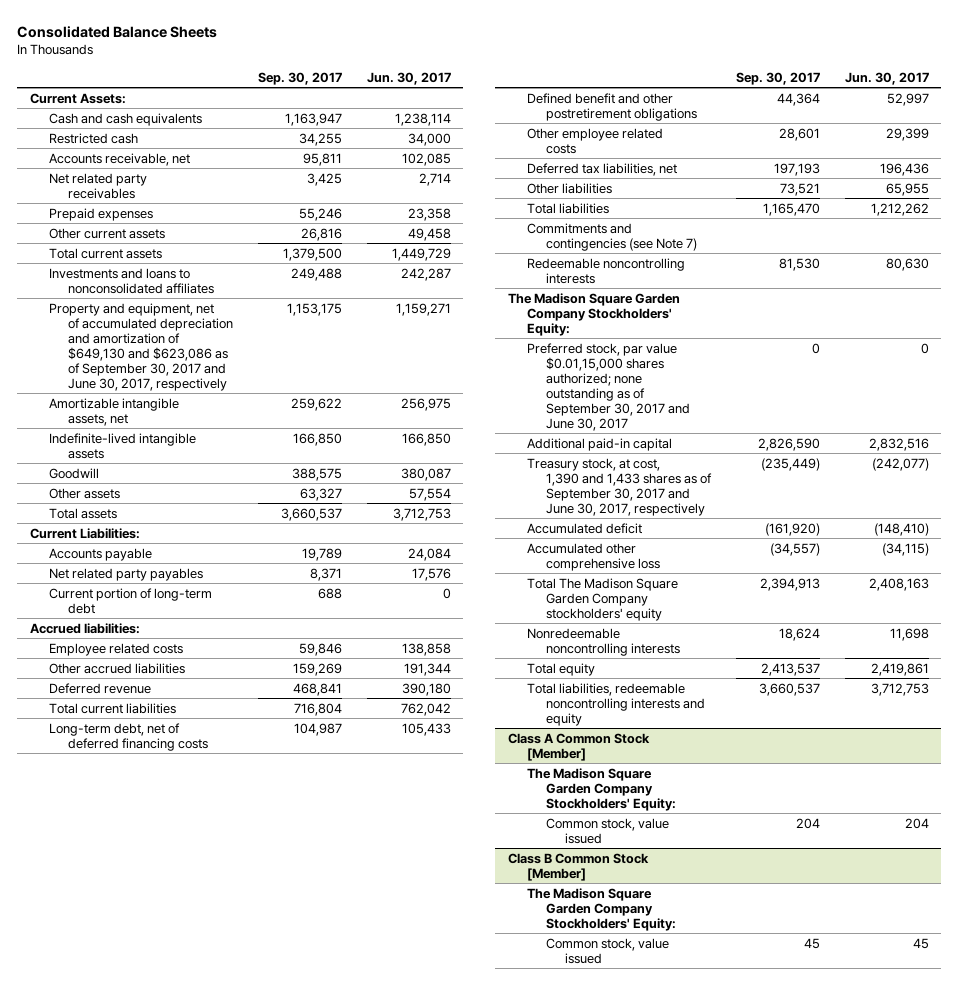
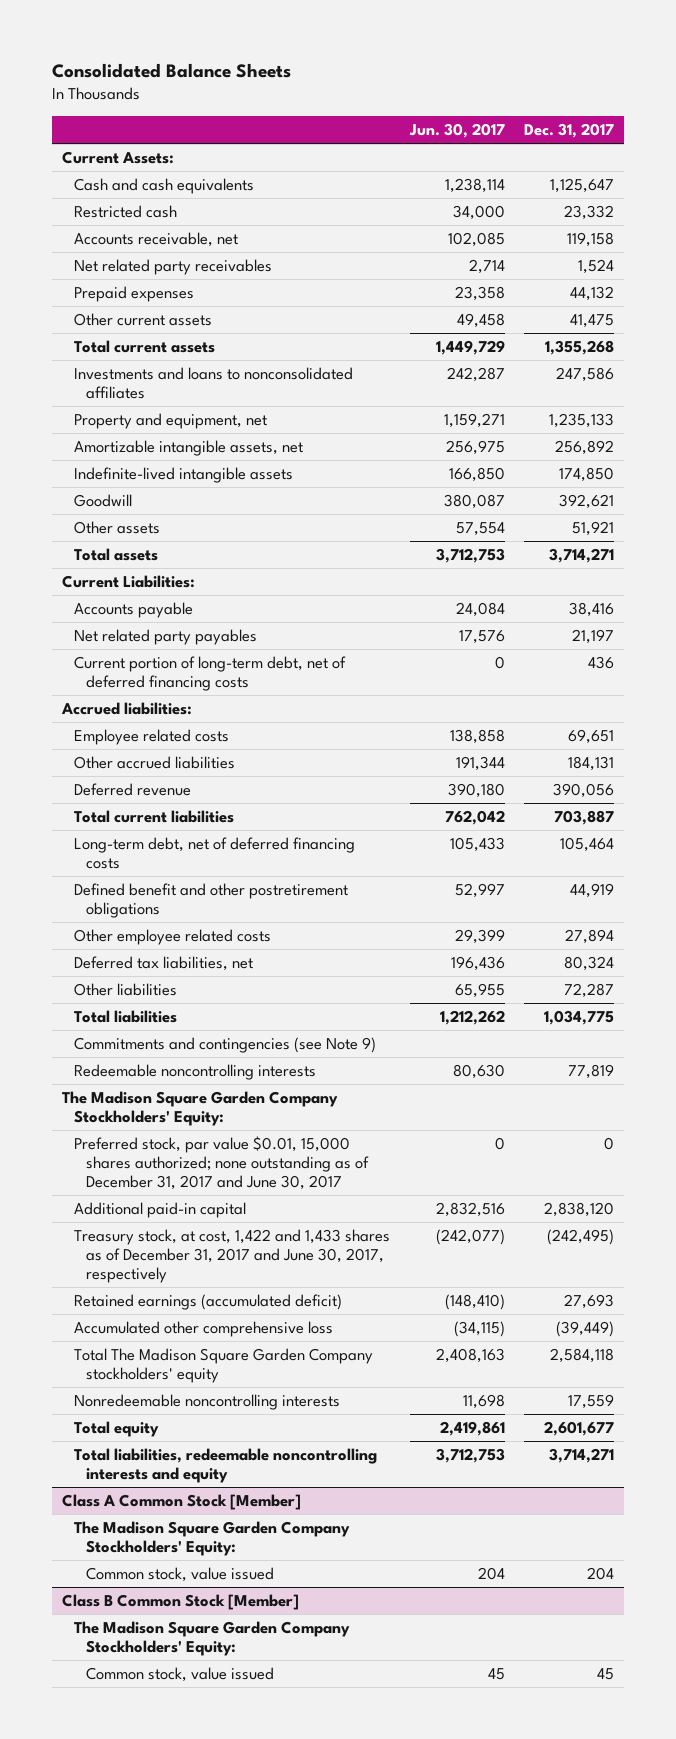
- | Sep. 30, 2017 | Jun. 30, 2017
+ | Jun. 30, 2017 | Dec. 31, 2017
- Property and equipment, net of accumulated depreciation and amortization of $649,130 and $623,086 as of September 30, 2017 and June 30, 2017, respectively | 1,153,175 | 1,159,271
+ Property and equipment, net | 1,159,271 | 1,235,133
- Current portion of long-term debt | 688 | 0
+ Current portion of long-term debt, net of deferred financing costs | 0 | 436
- Commitments and contingencies (see Note 7)
+ Commitments and contingencies (see Note 9)
- Preferred stock, par value $0.01,15,000 shares authorized; none outstanding as of September 30, 2017 and June 30, 2017 | 0 | 0
+ Preferred stock, par value $0.01, 15,000 shares authorized; none outstanding as of December 31, 2017 and June 30, 2017 | 0 | 0
- Treasury stock, at cost, 1,390 and 1,433 shares as of September 30, 2017 and June 30, 2017, respectively | (235,449) | (242,077)
- Accumulated deficit | (161,920) | (148,410)
+ Treasury stock, at cost, 1,422 and 1,433 shares as of December 31, 2017 and June 30, 2017, respectively | (242,077) | (242,495)
+ Retained earnings (accumulated deficit) | (148,410) | 27,693

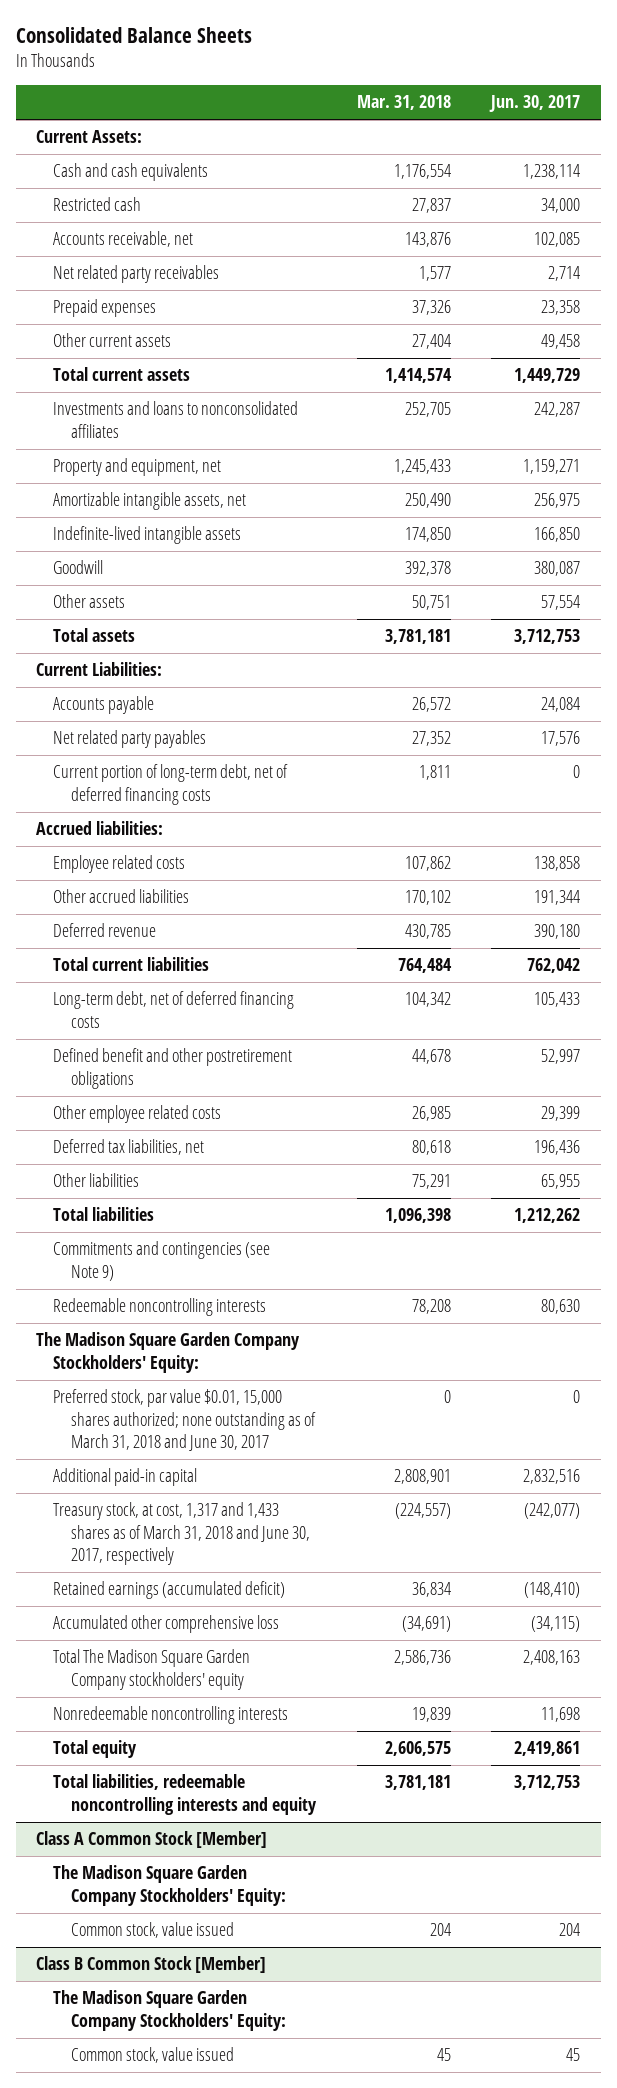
- | Jun. 30, 2017 | Dec. 31, 2017
+ | Mar. 31, 2018 | Jun. 30, 2017
- Preferred stock, par value $0.01, 15,000 shares authorized; none outstanding as of December 31, 2017 and June 30, 2017 | 0 | 0
+ Preferred stock, par value $0.01, 15,000 shares authorized; none outstanding as of March 31, 2018 and June 30, 2017 | 0 | 0
- Treasury stock, at cost, 1,422 and 1,433 shares as of December 31, 2017 and June 30, 2017, respectively | (242,077) | (242,495)
+ Treasury stock, at cost, 1,317 and 1,433 shares as of March 31, 2018 and June 30, 2017, respectively | (224,557) | (242,077)

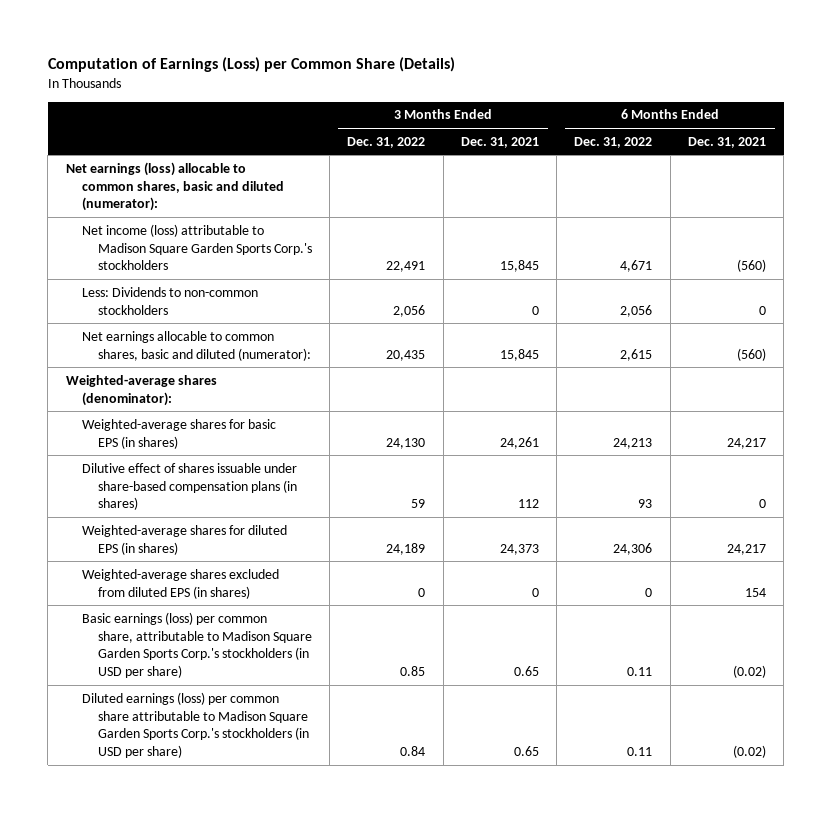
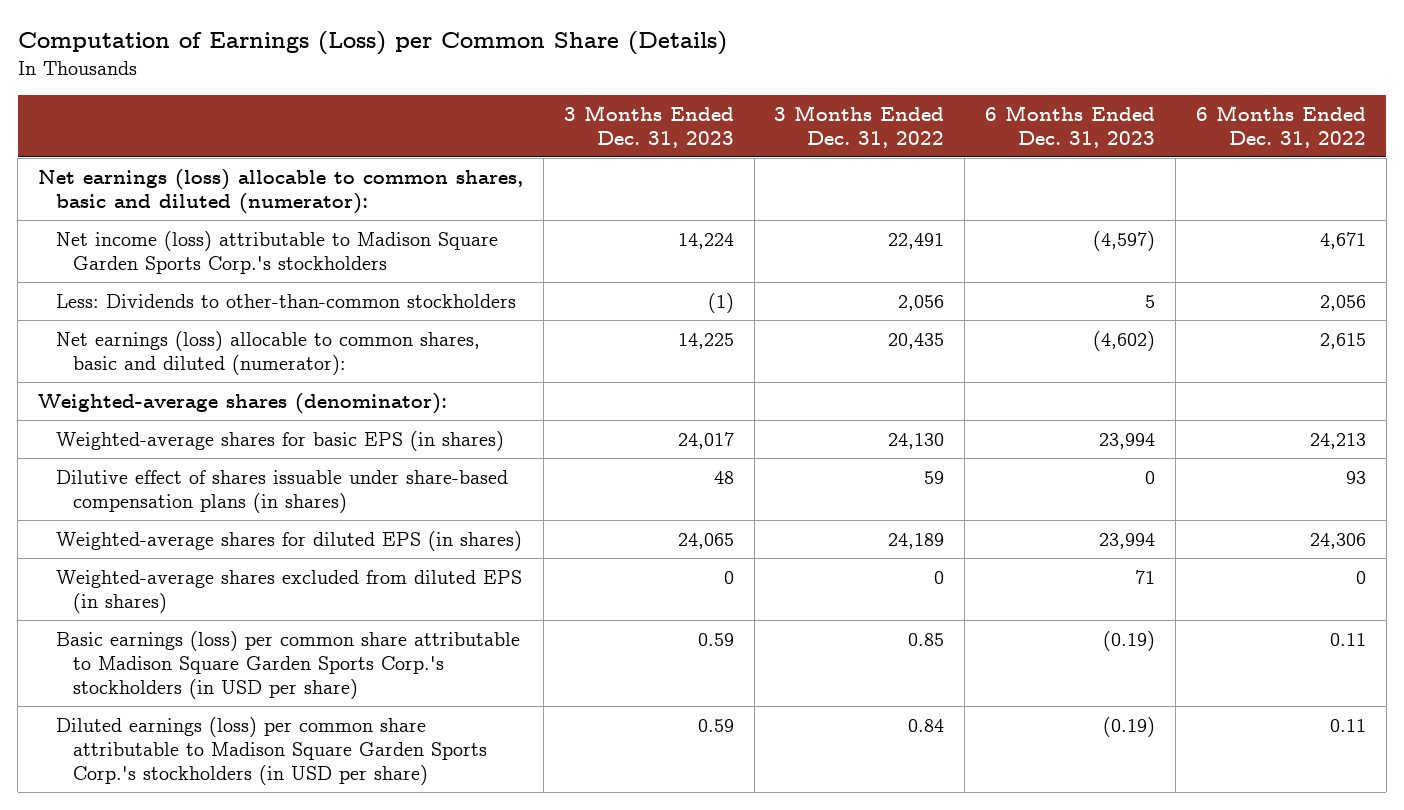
- | 3 Months Ended Dec. 31, 2022 | 3 Months Ended Dec. 31, 2021 | 6 Months Ended Dec. 31, 2022 | 6 Months Ended Dec. 31, 2021
+ | 3 Months Ended Dec. 31, 2023 | 3 Months Ended Dec. 31, 2022 | 6 Months Ended Dec. 31, 2023 | 6 Months Ended Dec. 31, 2022
- Less: Dividends to non-common stockholders | 2,056 | 0 | 2,056 | 0
- Net earnings allocable to common shares, basic and diluted (numerator): | 20,435 | 15,845 | 2,615 | (560)
+ Less: Dividends to other-than-common stockholders | (1) | 2,056 | 5 | 2,056
+ Net earnings (loss) allocable to common shares, basic and diluted (numerator): | 14,225 | 20,435 | (4,602) | 2,615
- Basic earnings (loss) per common share, attributable to Madison Square Garden Sports Corp.'s stockholders (in USD per share) | 0.85 | 0.65 | 0.11 | (0.02)
+ Basic earnings (loss) per common share attributable to Madison Square Garden Sports Corp.'s stockholders (in USD per share) | 0.59 | 0.85 | (0.19) | 0.11

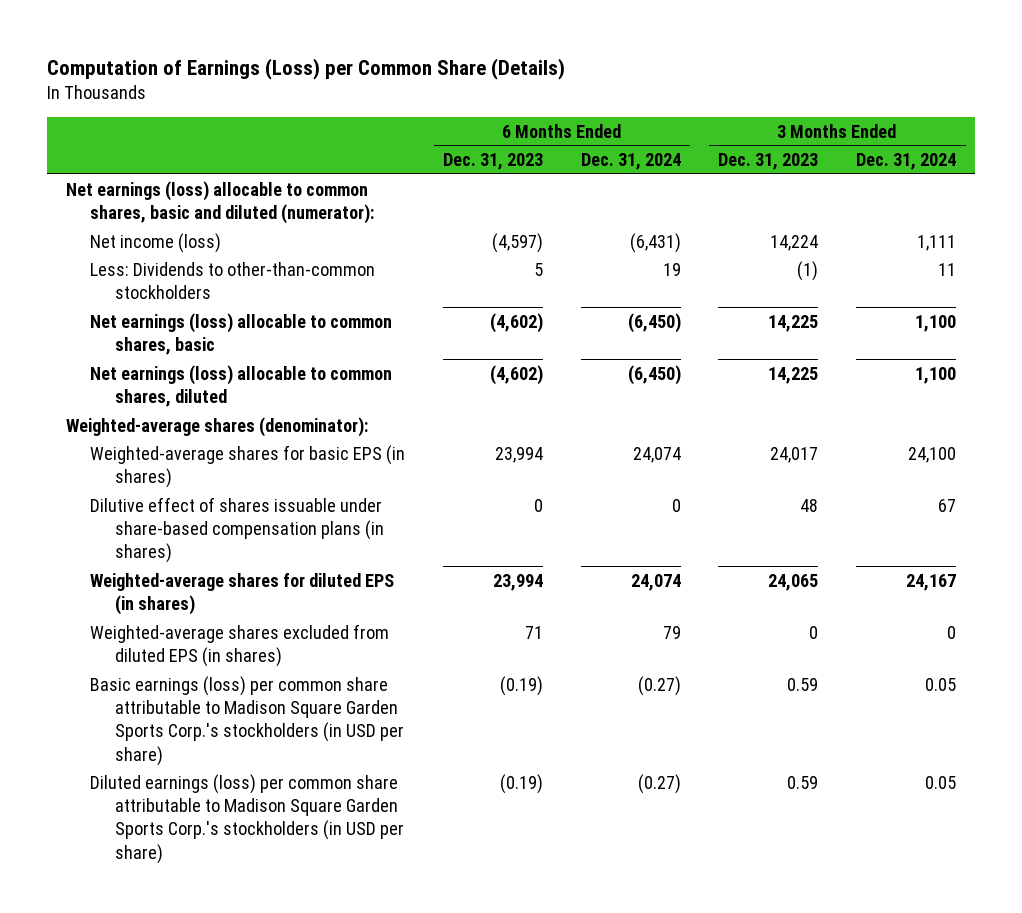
- | 3 Months Ended Dec. 31, 2023 | 3 Months Ended Dec. 31, 2022 | 6 Months Ended Dec. 31, 2023 | 6 Months Ended Dec. 31, 2022
+ | 6 Months Ended Dec. 31, 2023 | 6 Months Ended Dec. 31, 2024 | 3 Months Ended Dec. 31, 2023 | 3 Months Ended Dec. 31, 2024
- Net income (loss) attributable to Madison Square Garden Sports Corp.'s stockholders | 14,224 | 22,491 | (4,597) | 4,671
+ Net income (loss) | (4,597) | (6,431) | 14,224 | 1,111
- Net earnings (loss) allocable to common shares, basic and diluted (numerator): | 14,225 | 20,435 | (4,602) | 2,615
+ Net earnings (loss) allocable to common shares, basic | (4,602) | (6,450) | 14,225 | 1,100
+ Net earnings (loss) allocable to common shares, diluted | (4,602) | (6,450) | 14,225 | 1,100

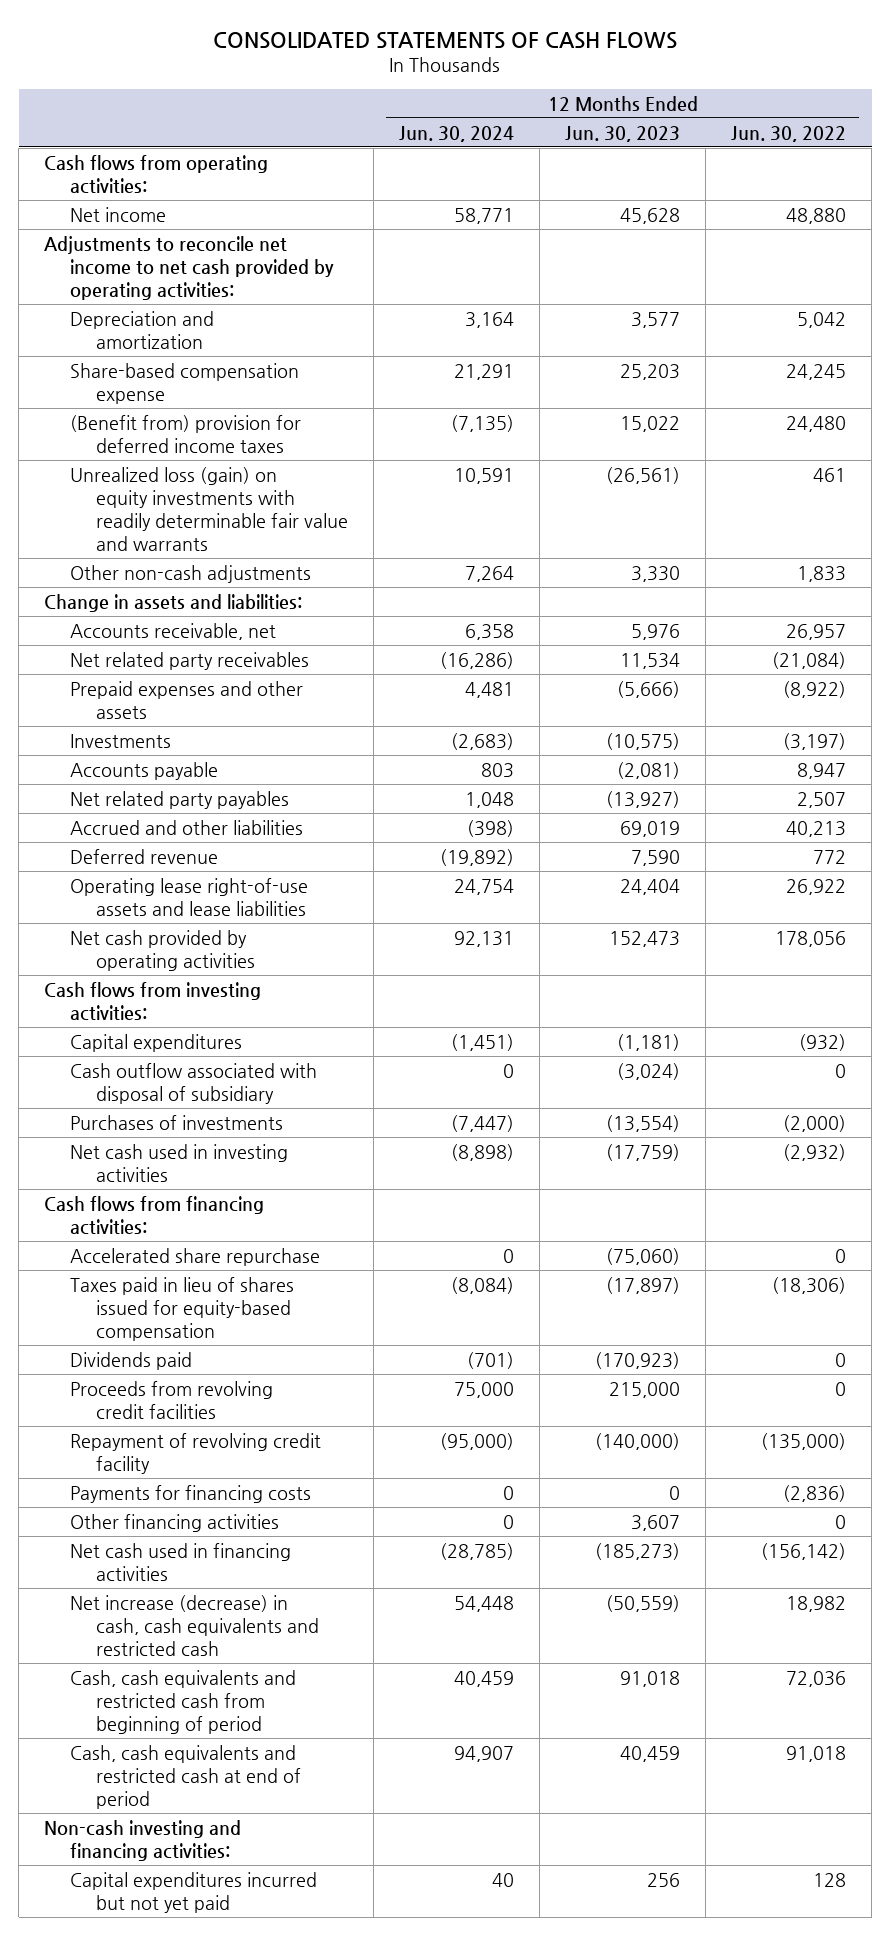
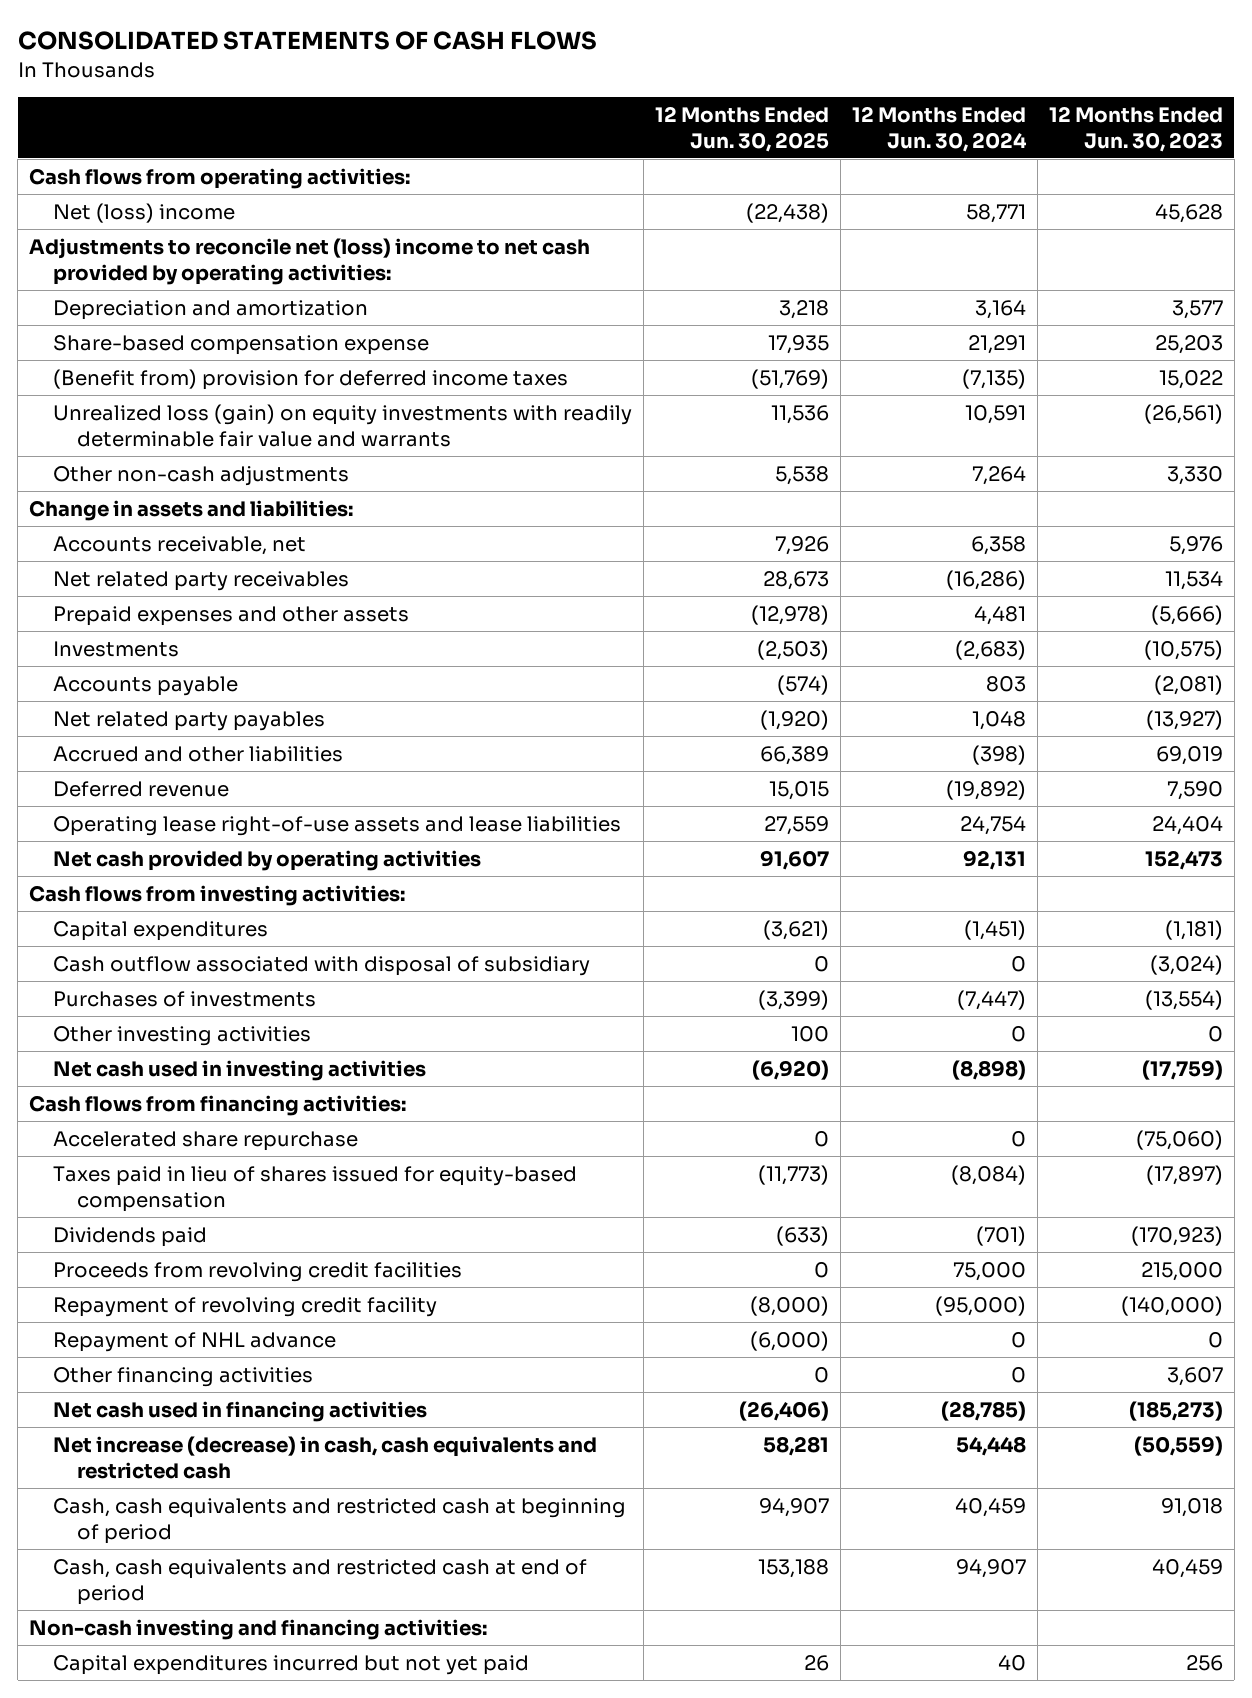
- | 12 Months Ended Jun. 30, 2024 | 12 Months Ended Jun. 30, 2023 | 12 Months Ended Jun. 30, 2022
+ | 12 Months Ended Jun. 30, 2025 | 12 Months Ended Jun. 30, 2024 | 12 Months Ended Jun. 30, 2023
- Net income | 58,771 | 45,628 | 48,880
- Adjustments to reconcile net income to net cash provided by operating activities:
+ Net (loss) income | (22,438) | 58,771 | 45,628
+ Adjustments to reconcile net (loss) income to net cash provided by operating activities:
+ Other investing activities | 100 | 0 | 0
- Payments for financing costs | 0 | 0 | (2,836)
+ Repayment of NHL advance | (6,000) | 0 | 0
- Cash, cash equivalents and restricted cash from beginning of period | 40,459 | 91,018 | 72,036
+ Cash, cash equivalents and restricted cash at beginning of period | 94,907 | 40,459 | 91,018

